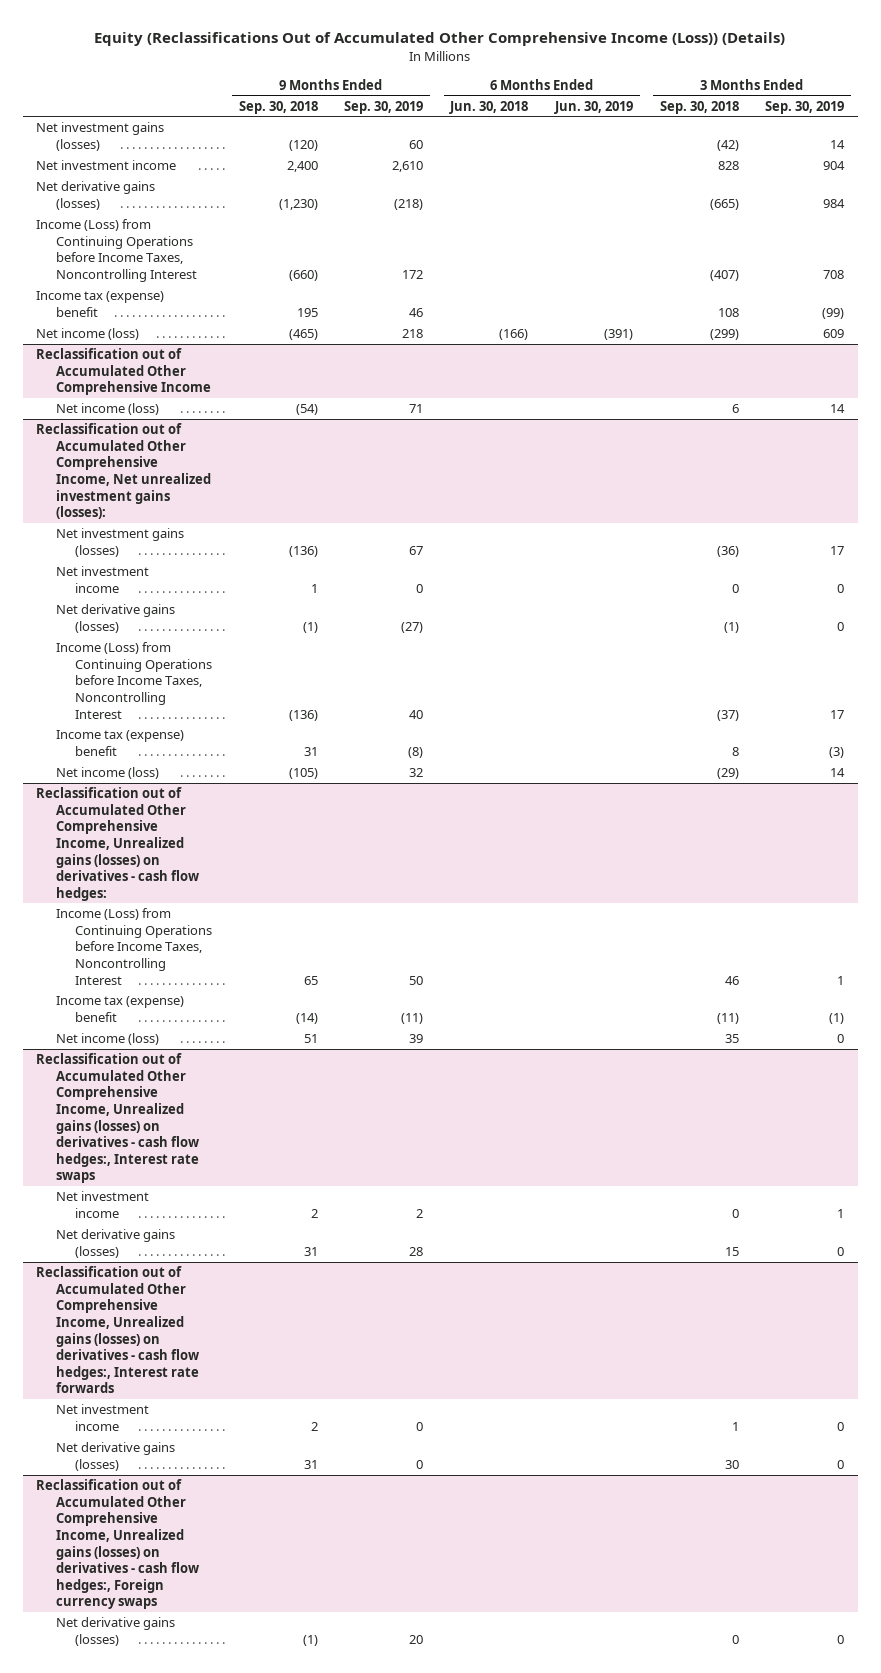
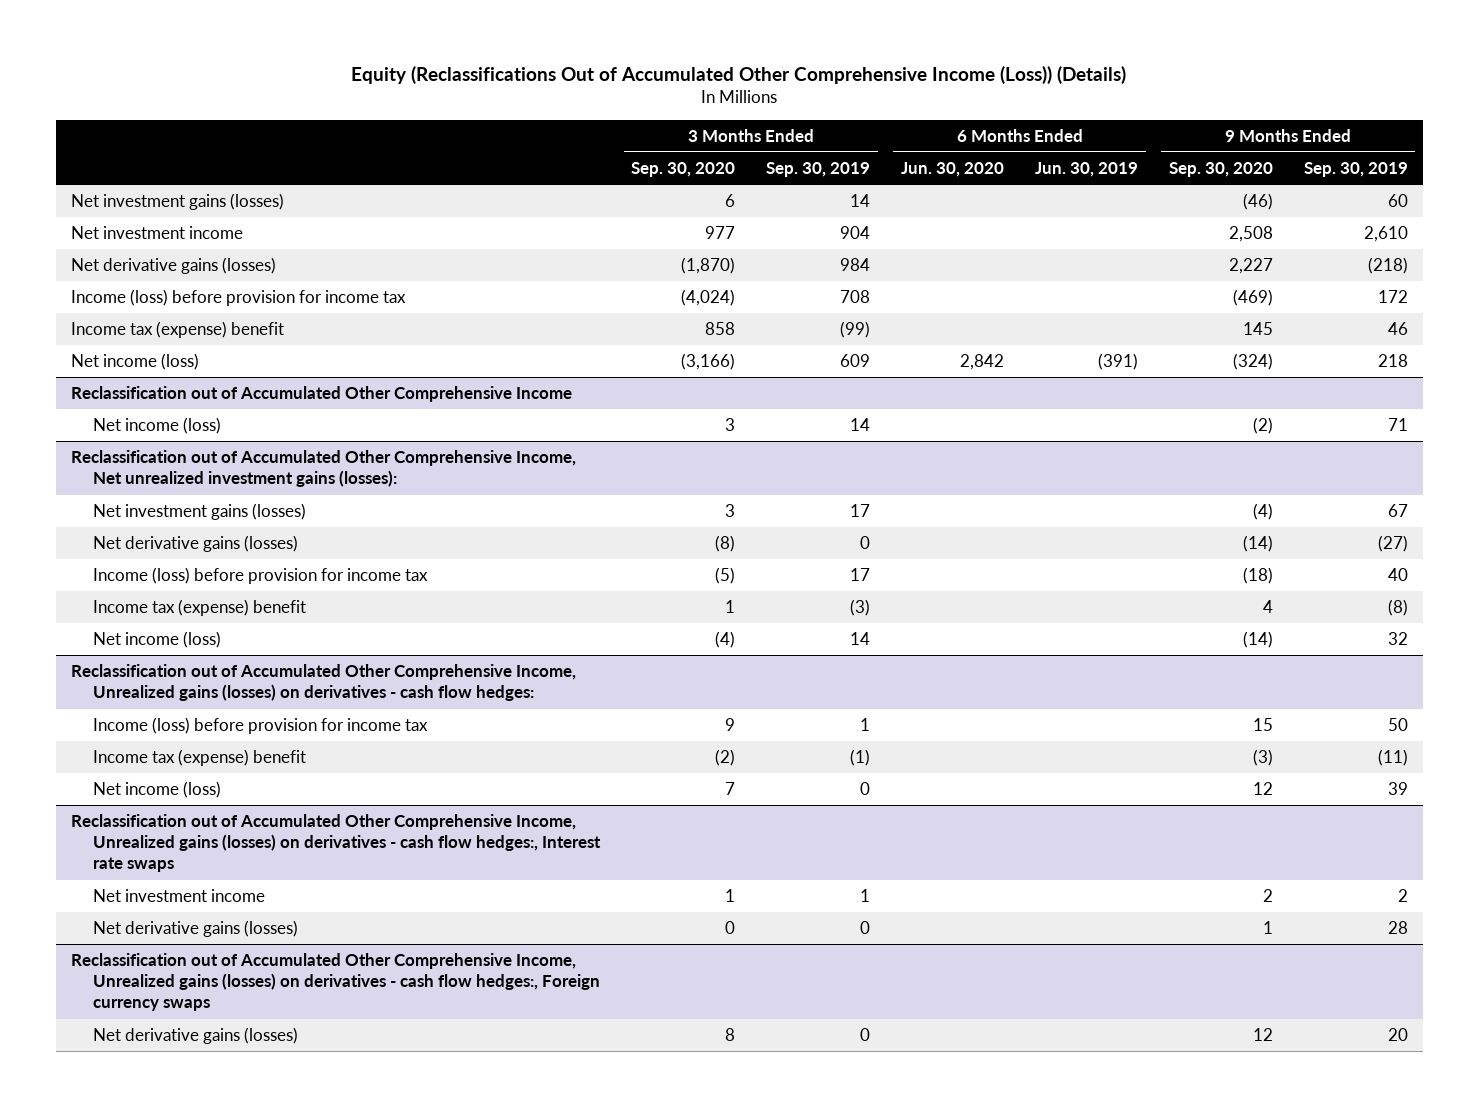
- | 9 Months Ended Sep. 30, 2018 | 9 Months Ended Sep. 30, 2019 | 6 Months Ended Jun. 30, 2018 | 6 Months Ended Jun. 30, 2019 | 3 Months Ended Sep. 30, 2018 | 3 Months Ended Sep. 30, 2019
+ | 3 Months Ended Sep. 30, 2020 | 3 Months Ended Sep. 30, 2019 | 6 Months Ended Jun. 30, 2020 | 6 Months Ended Jun. 30, 2019 | 9 Months Ended Sep. 30, 2020 | 9 Months Ended Sep. 30, 2019
- Income (Loss) from Continuing Operations before Income Taxes, Noncontrolling Interest | (660) | 172 | | | (407) | 708
+ Income (loss) before provision for income tax | (4,024) | 708 | | | (469) | 172
@ Reclassification out of Accumulated Other Comprehensive Income, Net unrealized investment gains (losses):
- Net investment income | 1 | 0 | | | 0 | 0
- Income (Loss) from Continuing Operations before Income Taxes, Noncontrolling Interest | (136) | 40 | | | (37) | 17
+ Income (loss) before provision for income tax | (5) | 17 | | | (18) | 40
@ Reclassification out of Accumulated Other Comprehensive Income, Unrealized gains (losses) on derivatives - cash flow hedges:
- Income (Loss) from Continuing Operations before Income Taxes, Noncontrolling Interest | 65 | 50 | | | 46 | 1
+ Income (loss) before provision for income tax | 9 | 1 | | | 15 | 50
- Reclassification out of Accumulated Other Comprehensive Income, Unrealized gains (losses) on derivatives - cash flow hedges:, Interest rate forwards
- Net investment income | 2 | 0 | | | 1 | 0
- Net derivative gains (losses) | 31 | 0 | | | 30 | 0

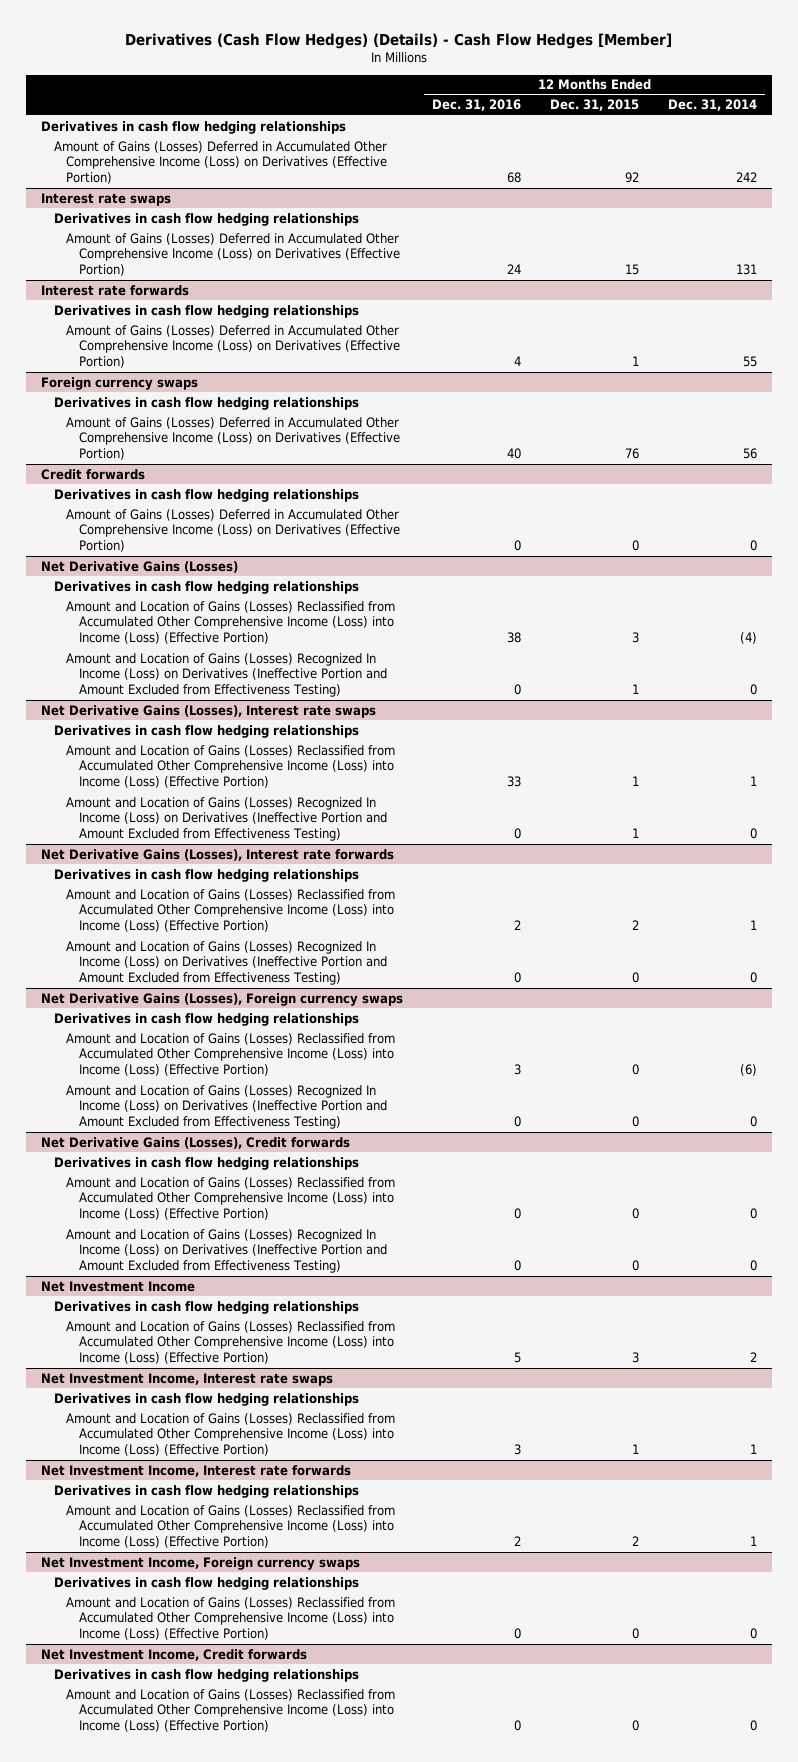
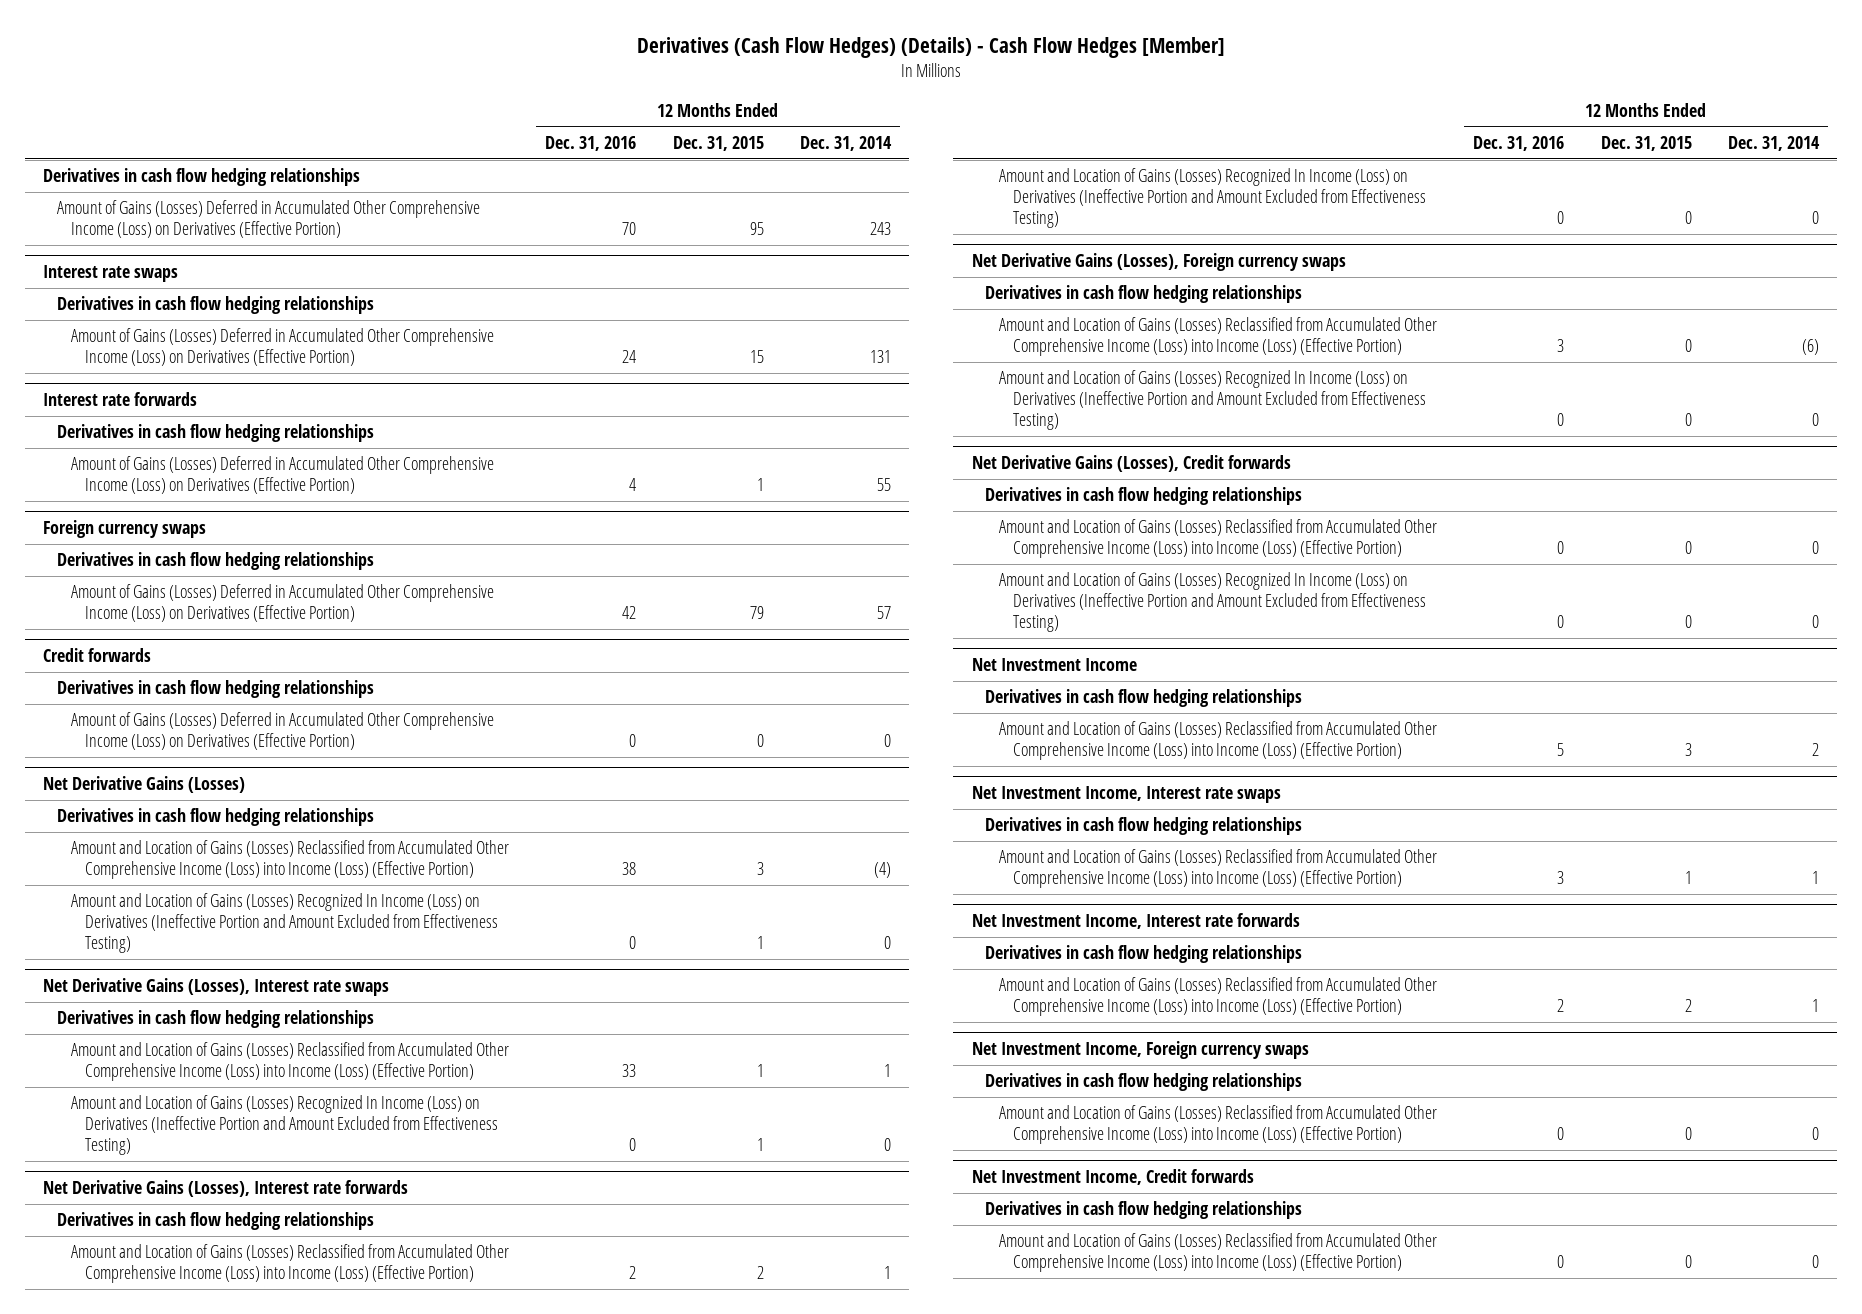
- Amount of Gains (Losses) Deferred in Accumulated Other Comprehensive Income (Loss) on Derivatives (Effective Portion) | 68 | 92 | 242
+ Amount of Gains (Losses) Deferred in Accumulated Other Comprehensive Income (Loss) on Derivatives (Effective Portion) | 70 | 95 | 243
@ Foreign currency swaps
- Amount of Gains (Losses) Deferred in Accumulated Other Comprehensive Income (Loss) on Derivatives (Effective Portion) | 40 | 76 | 56
+ Amount of Gains (Losses) Deferred in Accumulated Other Comprehensive Income (Loss) on Derivatives (Effective Portion) | 42 | 79 | 57

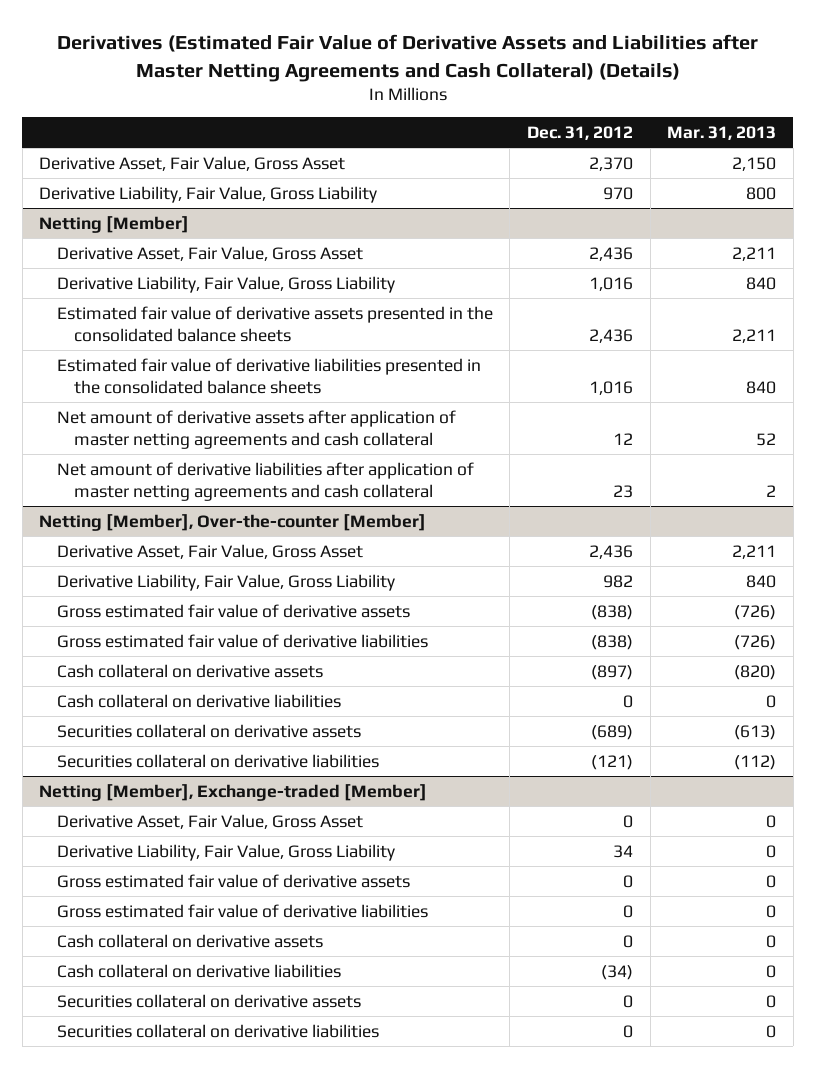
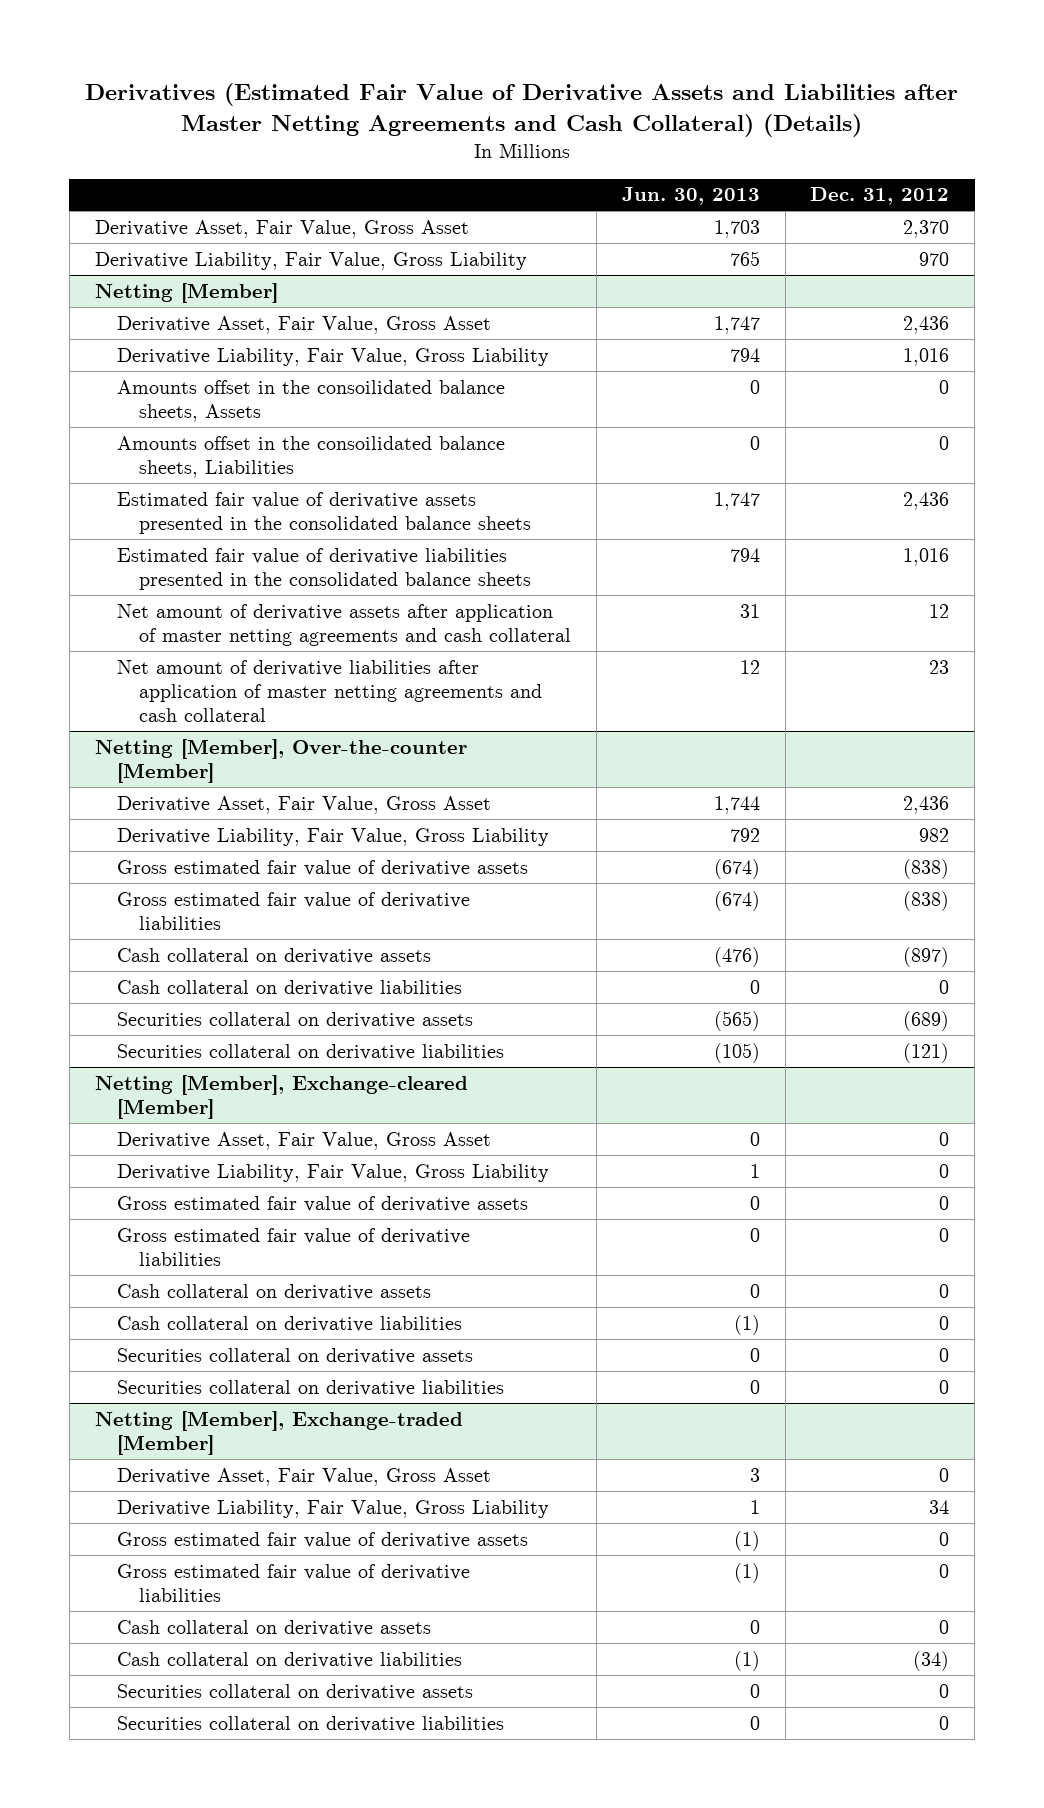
- | Dec. 31, 2012 | Mar. 31, 2013
+ | Jun. 30, 2013 | Dec. 31, 2012
@ Netting [Member]
+ Amounts offset in the consoilidated balance sheets, Assets | 0 | 0
+ Amounts offset in the consoilidated balance sheets, Liabilities | 0 | 0
+ Netting [Member], Exchange-cleared [Member]
+ Derivative Asset, Fair Value, Gross Asset | 0 | 0
+ Derivative Liability, Fair Value, Gross Liability | 1 | 0
+ Gross estimated fair value of derivative assets | 0 | 0
+ Gross estimated fair value of derivative liabilities | 0 | 0
+ Cash collateral on derivative assets | 0 | 0
+ Cash collateral on derivative liabilities | (1) | 0
+ Securities collateral on derivative assets | 0 | 0
+ Securities collateral on derivative liabilities | 0 | 0

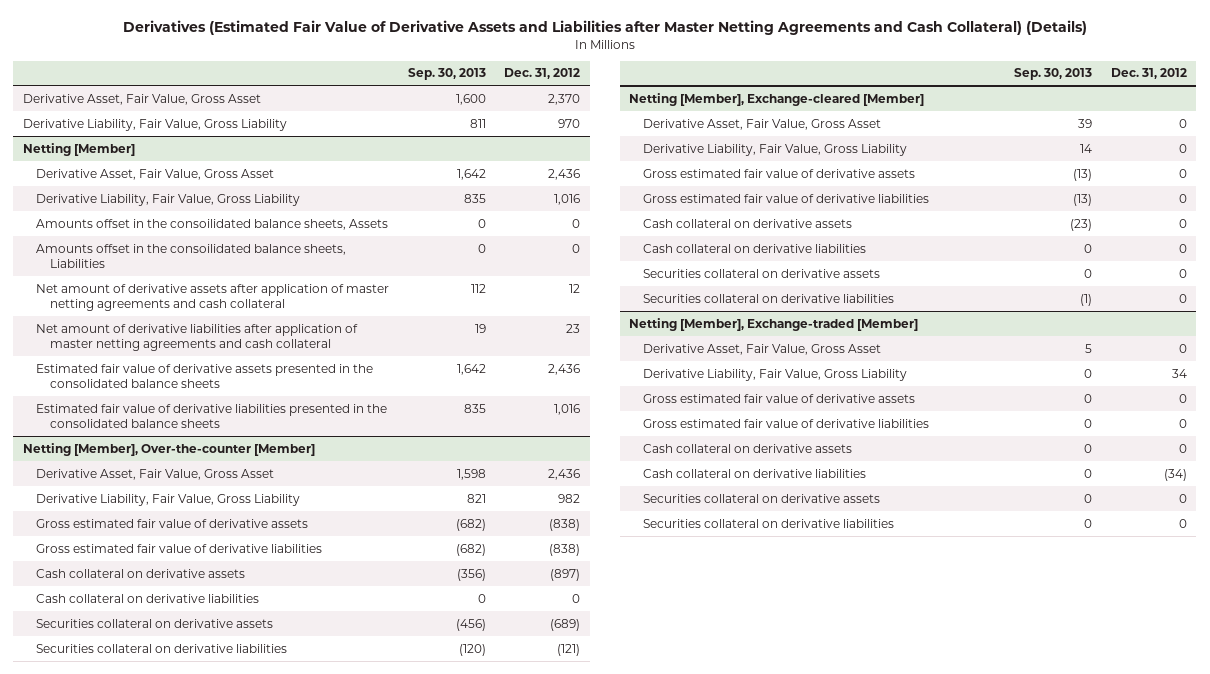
- | Jun. 30, 2013 | Dec. 31, 2012
+ | Sep. 30, 2013 | Dec. 31, 2012
@ Netting [Member]
moved down: Estimated fair value of derivative assets presented in the consolidated balance sheets | 1,642 | 2,436
moved down: Estimated fair value of derivative liabilities presented in the consolidated balance sheets | 835 | 1,016

